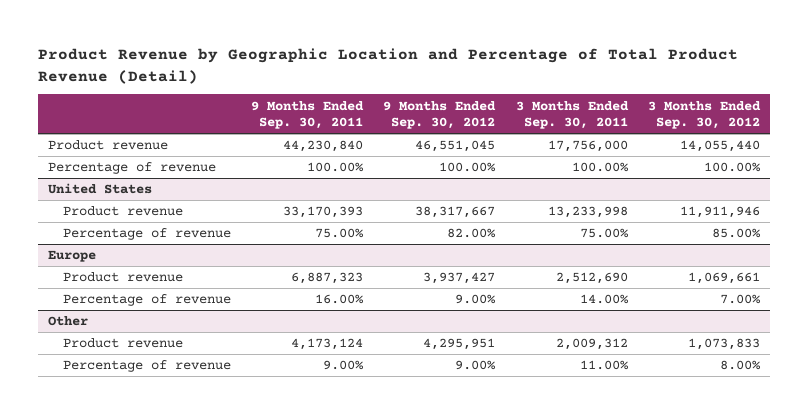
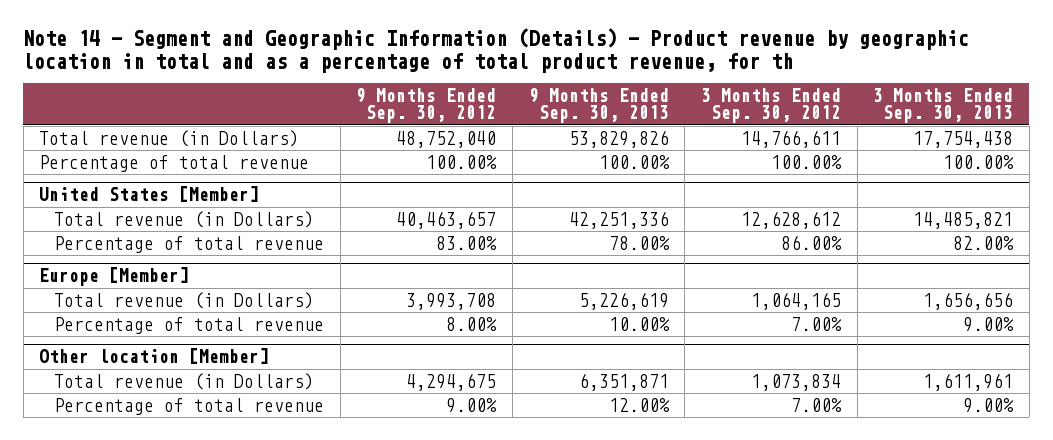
- Product Revenue by Geographic Location and Percentage of Total Product Revenue (Detail)
+ Note 14 - Segment and Geographic Information (Details) - Product revenue by geographic location in total and as a percentage of total product revenue, for th
- | 9 Months Ended Sep. 30, 2011 | 9 Months Ended Sep. 30, 2012 | 3 Months Ended Sep. 30, 2011 | 3 Months Ended Sep. 30, 2012
+ | 9 Months Ended Sep. 30, 2012 | 9 Months Ended Sep. 30, 2013 | 3 Months Ended Sep. 30, 2012 | 3 Months Ended Sep. 30, 2013
- Product revenue | 44,230,840 | 46,551,045 | 17,756,000 | 14,055,440
- Percentage of revenue | 100.00% | 100.00% | 100.00% | 100.00%
- United States
- Product revenue | 33,170,393 | 38,317,667 | 13,233,998 | 11,911,946
- Percentage of revenue | 75.00% | 82.00% | 75.00% | 85.00%
- Europe
- Product revenue | 6,887,323 | 3,937,427 | 2,512,690 | 1,069,661
- Percentage of revenue | 16.00% | 9.00% | 14.00% | 7.00%
- Other
- Product revenue | 4,173,124 | 4,295,951 | 2,009,312 | 1,073,833
- Percentage of revenue | 9.00% | 9.00% | 11.00% | 8.00%
+ Total revenue (in Dollars) | 48,752,040 | 53,829,826 | 14,766,611 | 17,754,438
+ Percentage of total revenue | 100.00% | 100.00% | 100.00% | 100.00%
+ United States [Member]
+ Total revenue (in Dollars) | 40,463,657 | 42,251,336 | 12,628,612 | 14,485,821
+ Percentage of total revenue | 83.00% | 78.00% | 86.00% | 82.00%
+ Europe [Member]
+ Total revenue (in Dollars) | 3,993,708 | 5,226,619 | 1,064,165 | 1,656,656
+ Percentage of total revenue | 8.00% | 10.00% | 7.00% | 9.00%
+ Other location [Member]
+ Total revenue (in Dollars) | 4,294,675 | 6,351,871 | 1,073,834 | 1,611,961
+ Percentage of total revenue | 9.00% | 12.00% | 7.00% | 9.00%

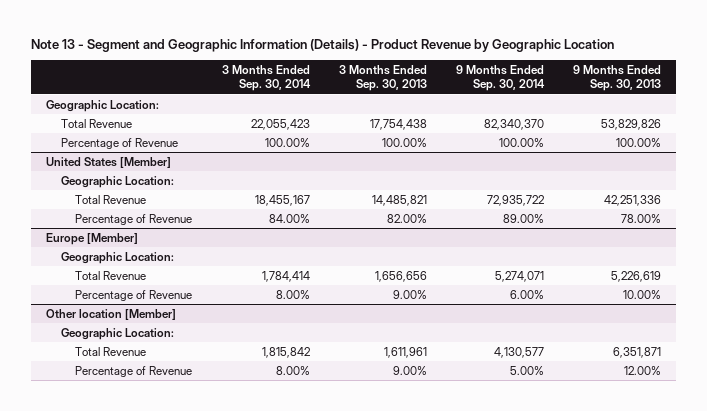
- Note 14 - Segment and Geographic Information (Details) - Product revenue by geographic location in total and as a percentage of total product revenue, for th
+ Note 13 - Segment and Geographic Information (Details) - Product Revenue by Geographic Location
- | 9 Months Ended Sep. 30, 2012 | 9 Months Ended Sep. 30, 2013 | 3 Months Ended Sep. 30, 2012 | 3 Months Ended Sep. 30, 2013
+ | 3 Months Ended Sep. 30, 2014 | 3 Months Ended Sep. 30, 2013 | 9 Months Ended Sep. 30, 2014 | 9 Months Ended Sep. 30, 2013
- Total revenue (in Dollars) | 48,752,040 | 53,829,826 | 14,766,611 | 17,754,438
- Percentage of total revenue | 100.00% | 100.00% | 100.00% | 100.00%
+ Geographic Location:
+ Total Revenue | 22,055,423 | 17,754,438 | 82,340,370 | 53,829,826
+ Percentage of Revenue | 100.00% | 100.00% | 100.00% | 100.00%
@ United States [Member]
- Total revenue (in Dollars) | 40,463,657 | 42,251,336 | 12,628,612 | 14,485,821
- Percentage of total revenue | 83.00% | 78.00% | 86.00% | 82.00%
+ Geographic Location:
+ Total Revenue | 18,455,167 | 14,485,821 | 72,935,722 | 42,251,336
+ Percentage of Revenue | 84.00% | 82.00% | 89.00% | 78.00%
@ Europe [Member]
- Total revenue (in Dollars) | 3,993,708 | 5,226,619 | 1,064,165 | 1,656,656
- Percentage of total revenue | 8.00% | 10.00% | 7.00% | 9.00%
+ Geographic Location:
+ Total Revenue | 1,784,414 | 1,656,656 | 5,274,071 | 5,226,619
+ Percentage of Revenue | 8.00% | 9.00% | 6.00% | 10.00%
@ Other location [Member]
- Total revenue (in Dollars) | 4,294,675 | 6,351,871 | 1,073,834 | 1,611,961
- Percentage of total revenue | 9.00% | 12.00% | 7.00% | 9.00%
+ Geographic Location:
+ Total Revenue | 1,815,842 | 1,611,961 | 4,130,577 | 6,351,871
+ Percentage of Revenue | 8.00% | 9.00% | 5.00% | 12.00%

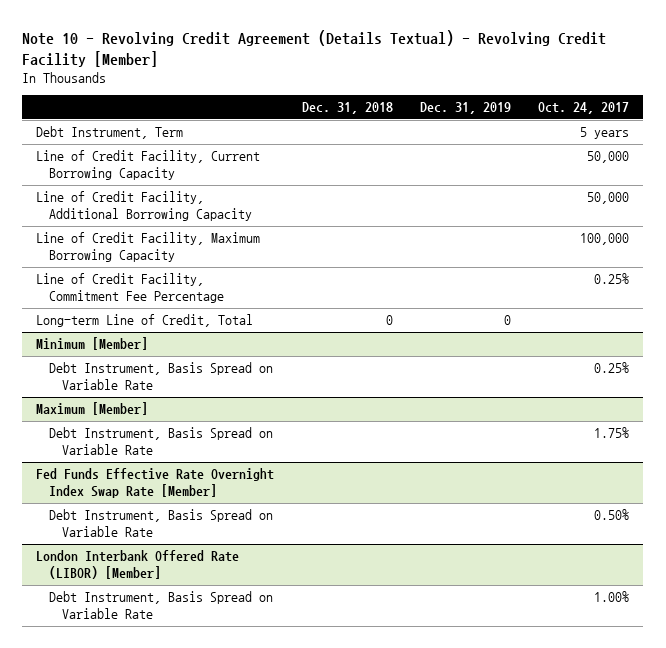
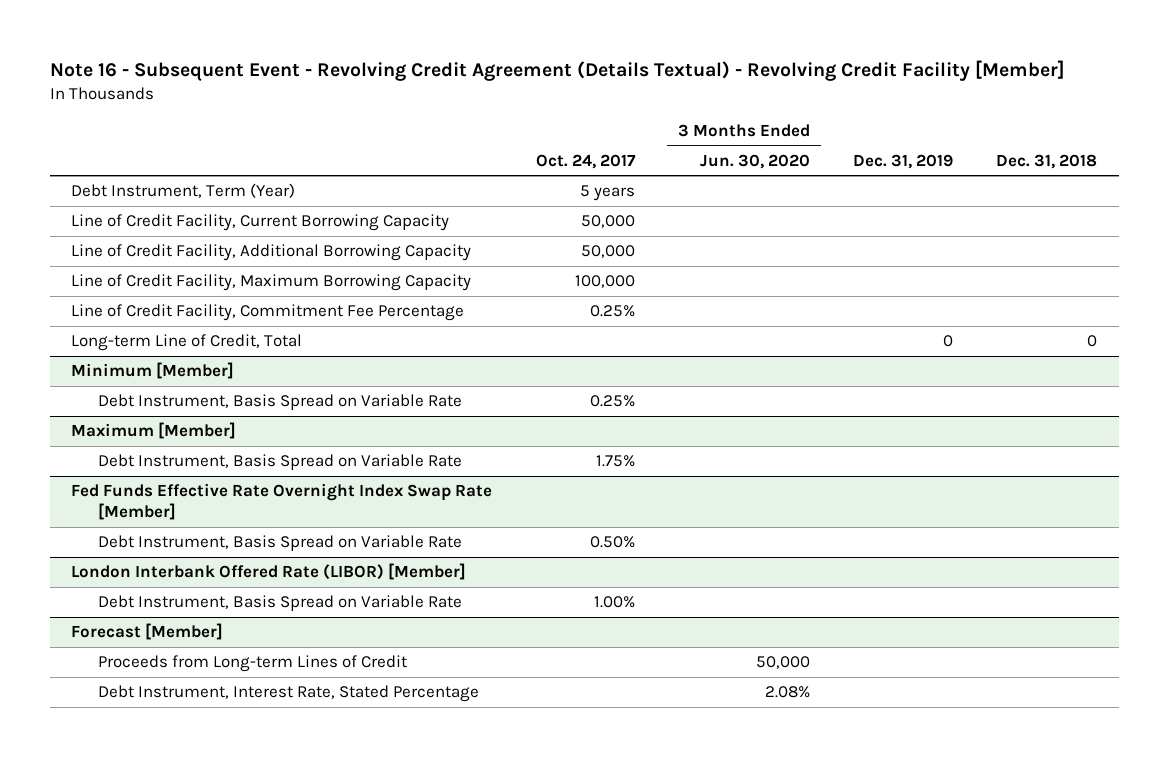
- Note 10 - Revolving Credit Agreement (Details Textual) - Revolving Credit Facility [Member]
+ Note 16 - Subsequent Event - Revolving Credit Agreement (Details Textual) - Revolving Credit Facility [Member]
- | Dec. 31, 2018 | Dec. 31, 2019 | Oct. 24, 2017
+ | Oct. 24, 2017 | 3 Months Ended Jun. 30, 2020 | Dec. 31, 2019 | Dec. 31, 2018
- Debt Instrument, Term | | | 5 years
+ Debt Instrument, Term (Year) | 5 years | | |
+ Forecast [Member]
+ Proceeds from Long-term Lines of Credit | | 50,000 | |
+ Debt Instrument, Interest Rate, Stated Percentage | | 2.08% | |

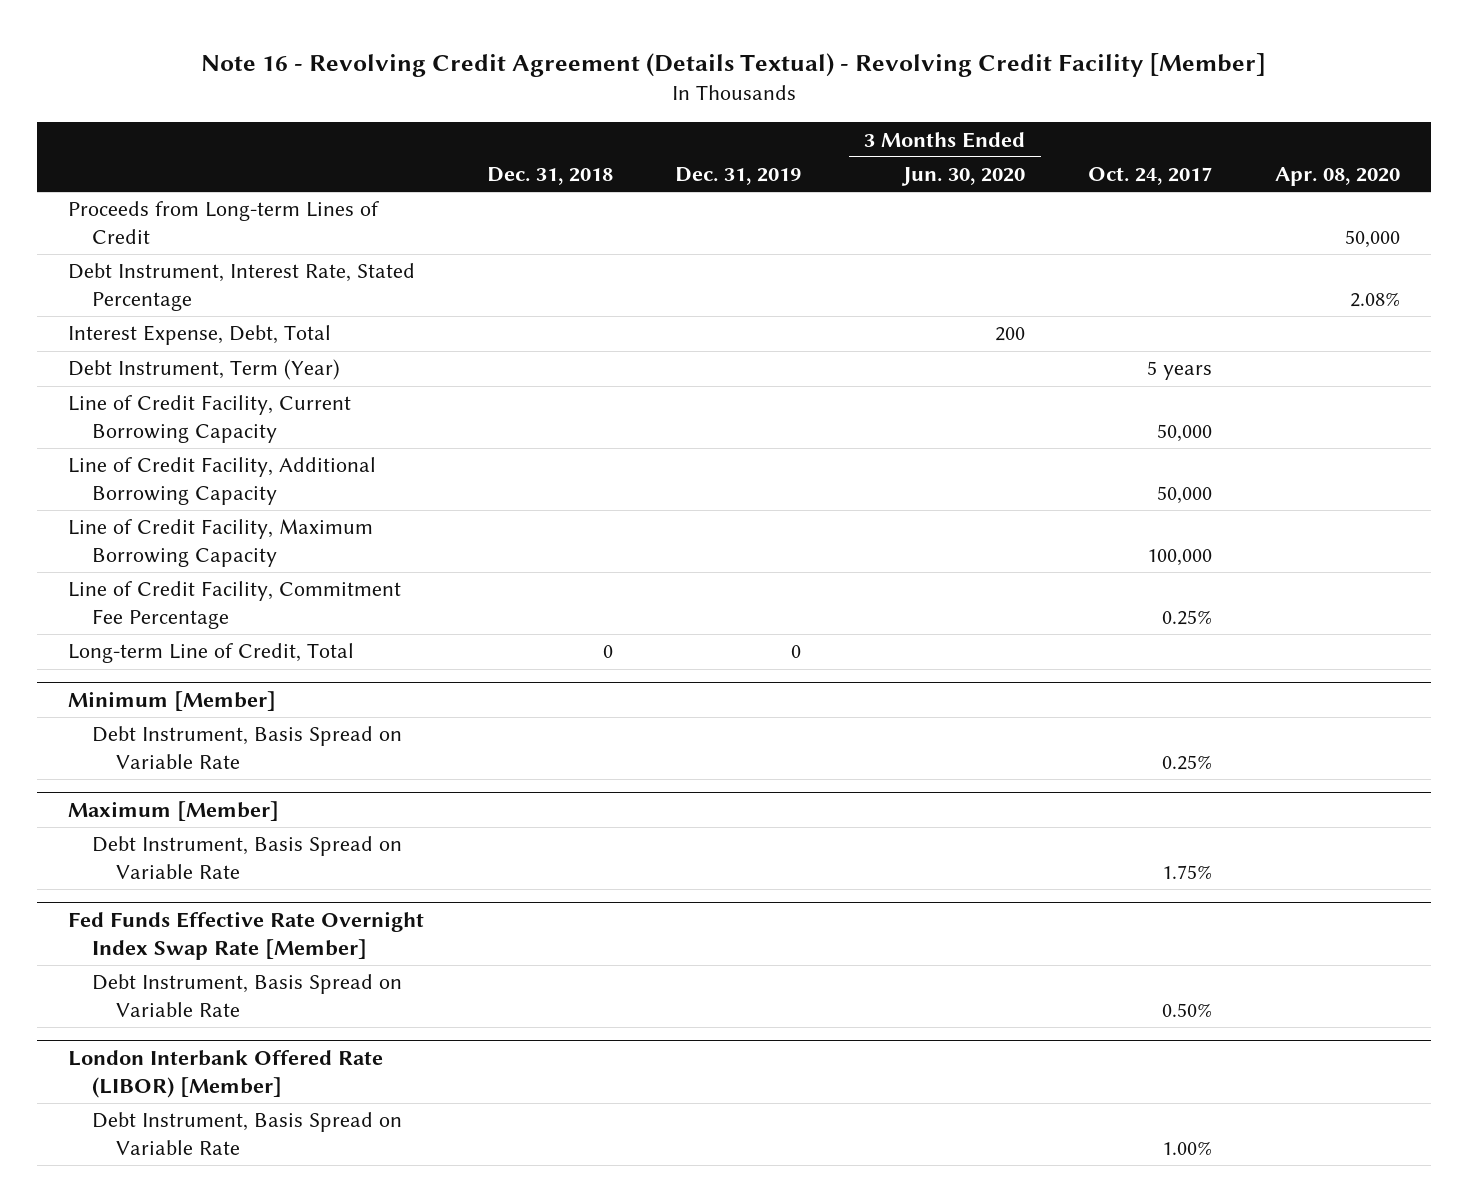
- Note 16 - Subsequent Event - Revolving Credit Agreement (Details Textual) - Revolving Credit Facility [Member]
+ Note 16 - Revolving Credit Agreement (Details Textual) - Revolving Credit Facility [Member]
- | Oct. 24, 2017 | 3 Months Ended Jun. 30, 2020 | Dec. 31, 2019 | Dec. 31, 2018
+ | Dec. 31, 2018 | Dec. 31, 2019 | 3 Months Ended Jun. 30, 2020 | Oct. 24, 2017 | Apr. 08, 2020
+ Proceeds from Long-term Lines of Credit | | | | | 50,000
+ Debt Instrument, Interest Rate, Stated Percentage | | | | | 2.08%
+ Interest Expense, Debt, Total | | | 200 | |
- Forecast [Member]
- Proceeds from Long-term Lines of Credit | | 50,000 | |
- Debt Instrument, Interest Rate, Stated Percentage | | 2.08% | |

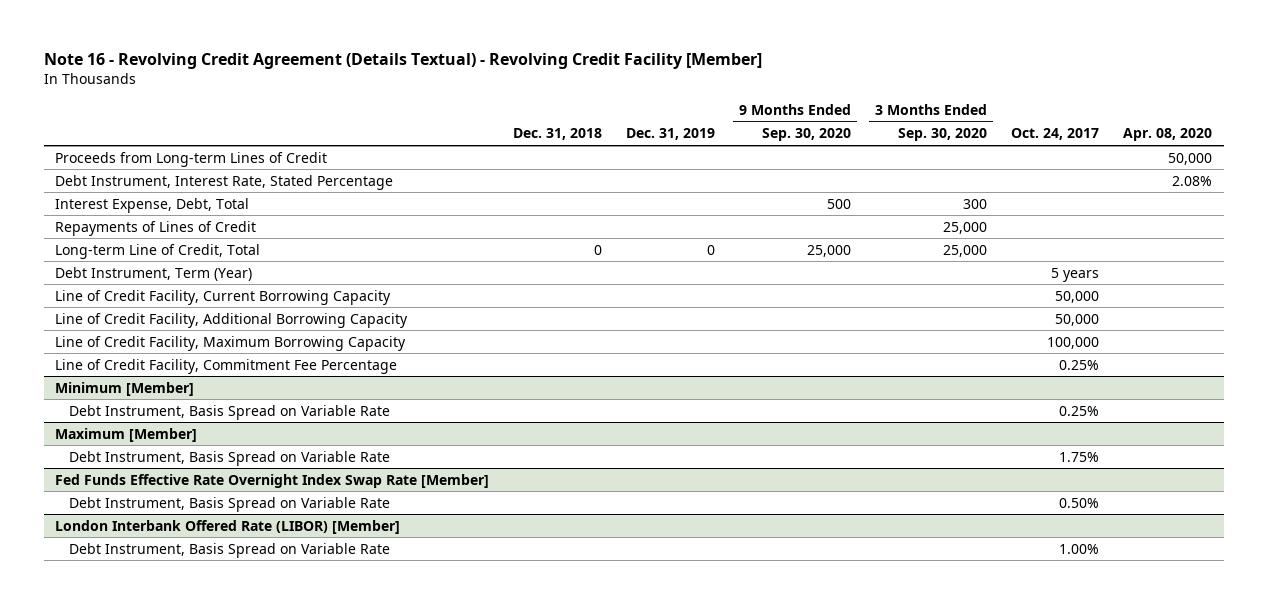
- | Dec. 31, 2018 | Dec. 31, 2019 | 3 Months Ended Jun. 30, 2020 | Oct. 24, 2017 | Apr. 08, 2020
+ | Dec. 31, 2018 | Dec. 31, 2019 | 9 Months Ended Sep. 30, 2020 | 3 Months Ended Sep. 30, 2020 | Oct. 24, 2017 | Apr. 08, 2020
+ Repayments of Lines of Credit | | | | 25,000 | |
moved up: Long-term Line of Credit, Total | 0 | 0 | 25,000 | 25,000 | |

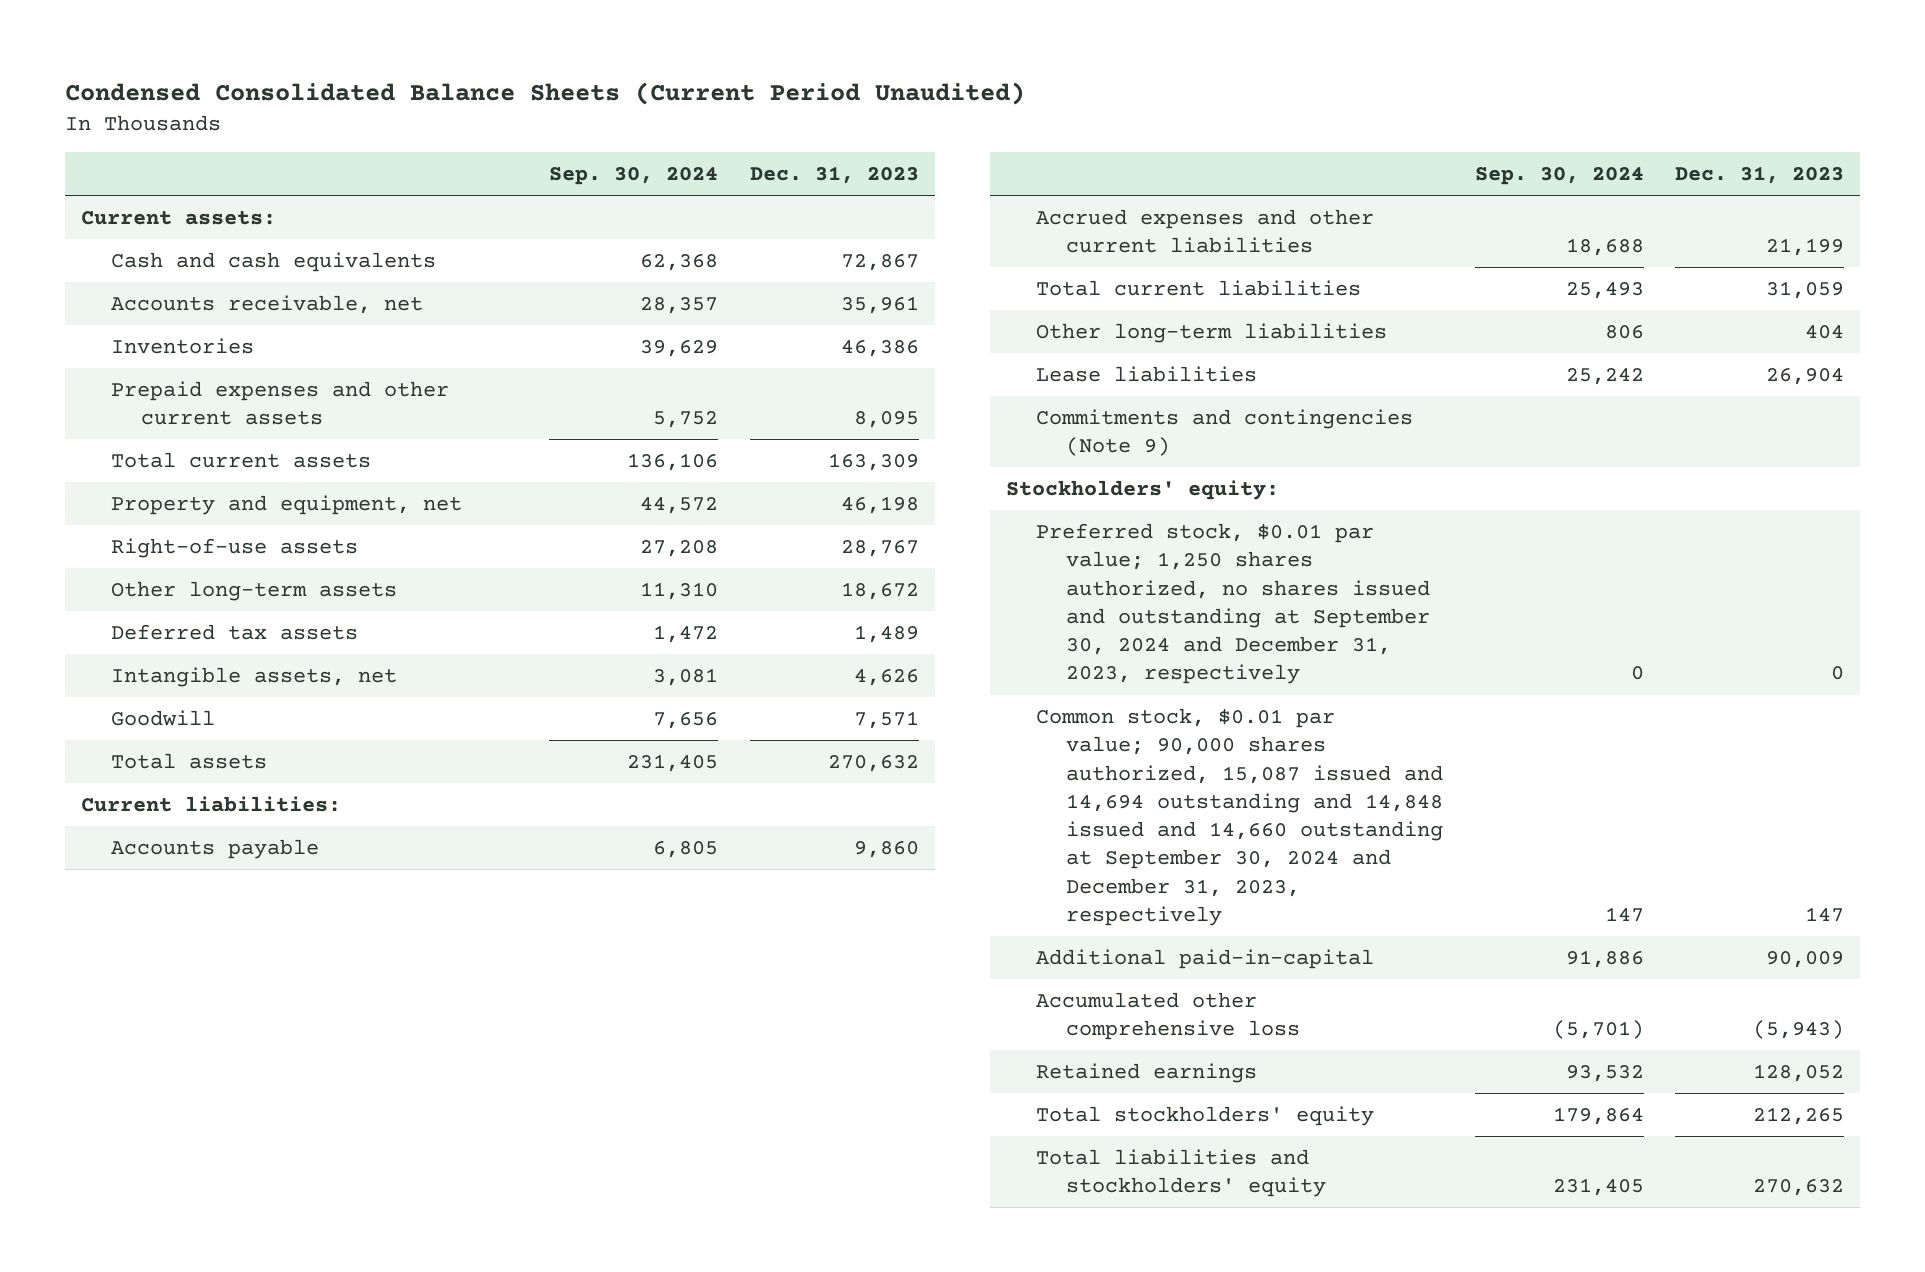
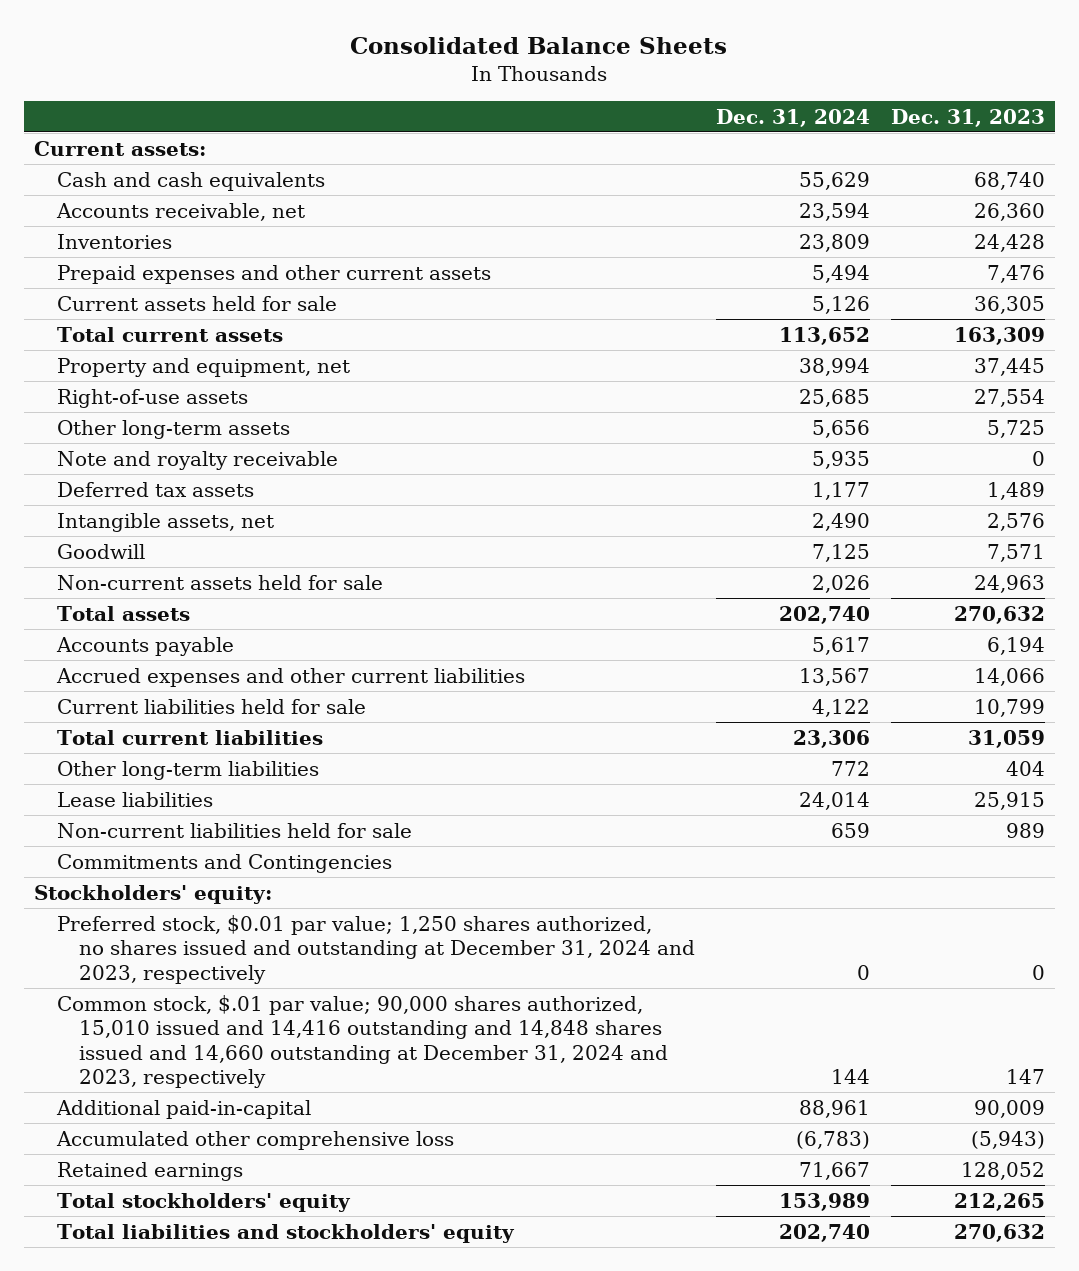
- Condensed Consolidated Balance Sheets (Current Period Unaudited)
+ Consolidated Balance Sheets
- | Sep. 30, 2024 | Dec. 31, 2023
+ | Dec. 31, 2024 | Dec. 31, 2023
- Cash and cash equivalents | 62,368 | 72,867
- Accounts receivable, net | 28,357 | 35,961
- Inventories | 39,629 | 46,386
- Prepaid expenses and other current assets | 5,752 | 8,095
+ Cash and cash equivalents | 55,629 | 68,740
+ Accounts receivable, net | 23,594 | 26,360
+ Inventories | 23,809 | 24,428
+ Prepaid expenses and other current assets | 5,494 | 7,476
+ Current assets held for sale | 5,126 | 36,305
- Property and equipment, net | 44,572 | 46,198
- Right-of-use assets | 27,208 | 28,767
- Other long-term assets | 11,310 | 18,672
+ Property and equipment, net | 38,994 | 37,445
+ Right-of-use assets | 25,685 | 27,554
+ Other long-term assets | 5,656 | 5,725
+ Note and royalty receivable | 5,935 | 0
- Intangible assets, net | 3,081 | 4,626
+ Intangible assets, net | 2,490 | 2,576
+ Non-current assets held for sale | 2,026 | 24,963
- Current liabilities:
- Accounts payable | 6,805 | 9,860
- Accrued expenses and other current liabilities | 18,688 | 21,199
+ Accounts payable | 5,617 | 6,194
+ Accrued expenses and other current liabilities | 13,567 | 14,066
+ Current liabilities held for sale | 4,122 | 10,799
- Lease liabilities | 25,242 | 26,904
- Commitments and contingencies (Note 9)
+ Lease liabilities | 24,014 | 25,915
+ Non-current liabilities held for sale | 659 | 989
+ Commitments and Contingencies
- Preferred stock, $0.01 par value; 1,250 shares authorized, no shares issued and outstanding at September 30, 2024 and December 31, 2023, respectively | 0 | 0
- Common stock, $0.01 par value; 90,000 shares authorized, 15,087 issued and 14,694 outstanding and 14,848 issued and 14,660 outstanding at September 30, 2024 and December 31, 2023, respectively | 147 | 147
+ Preferred stock, $0.01 par value; 1,250 shares authorized, no shares issued and outstanding at December 31, 2024 and 2023, respectively | 0 | 0
+ Common stock, $.01 par value; 90,000 shares authorized, 15,010 issued and 14,416 outstanding and 14,848 shares issued and 14,660 outstanding at December 31, 2024 and 2023, respectively | 144 | 147

